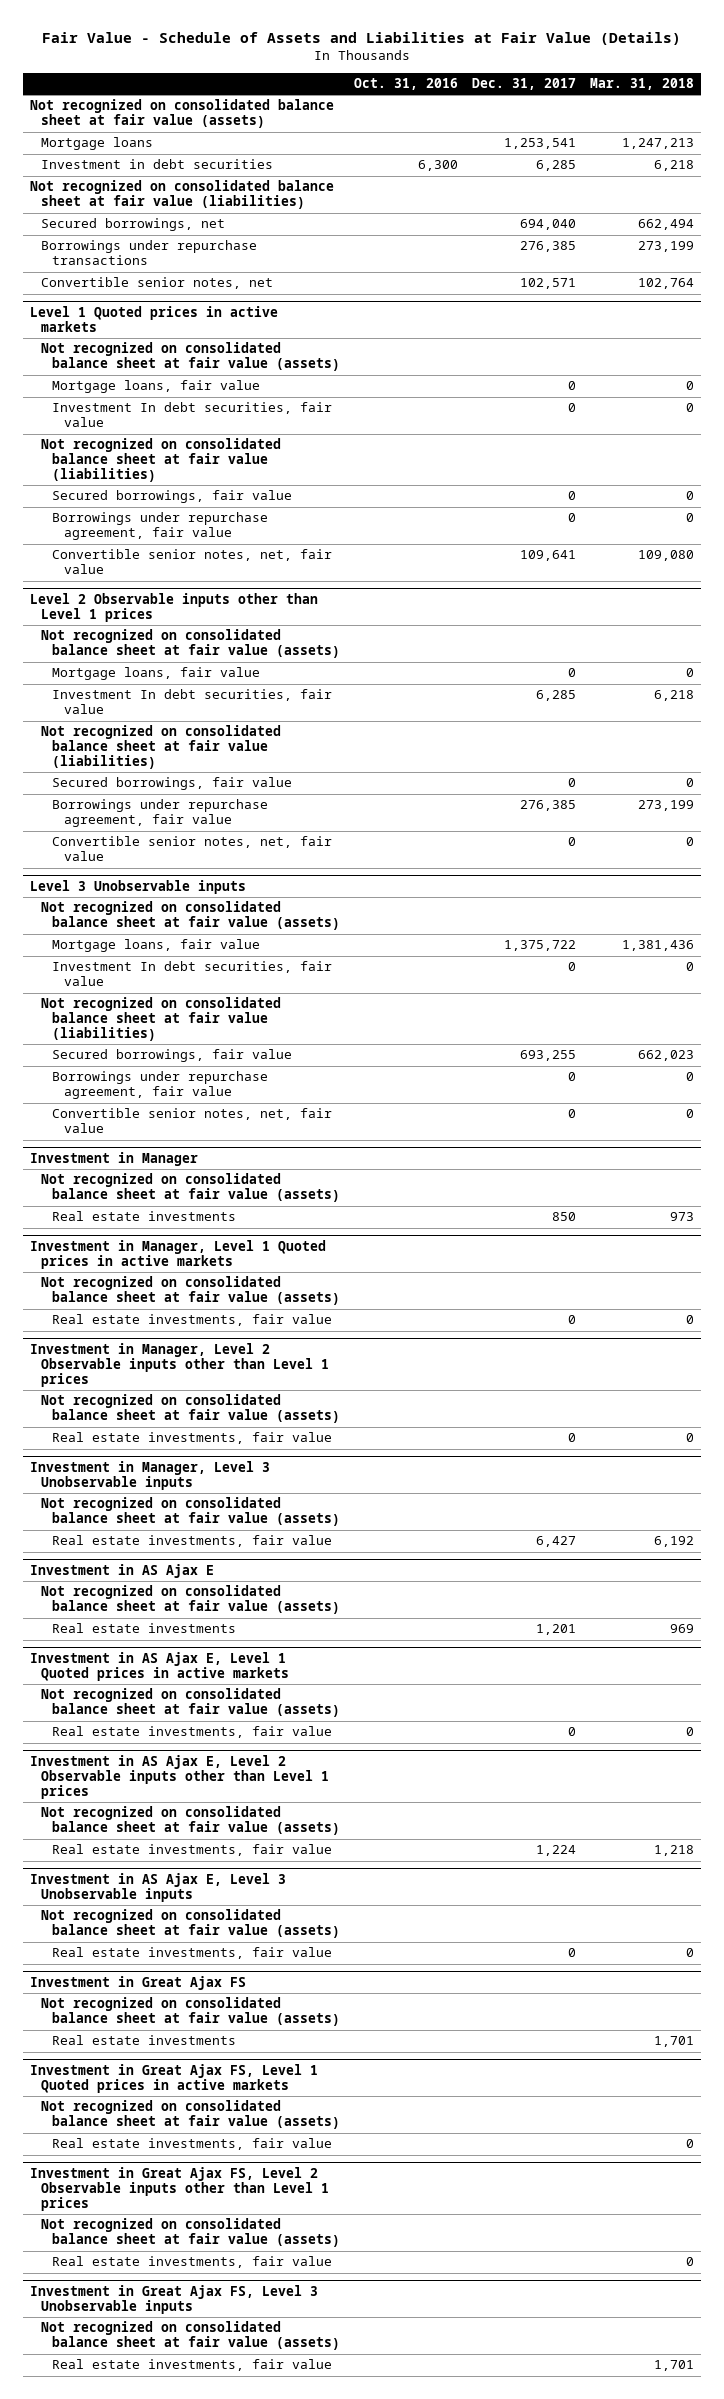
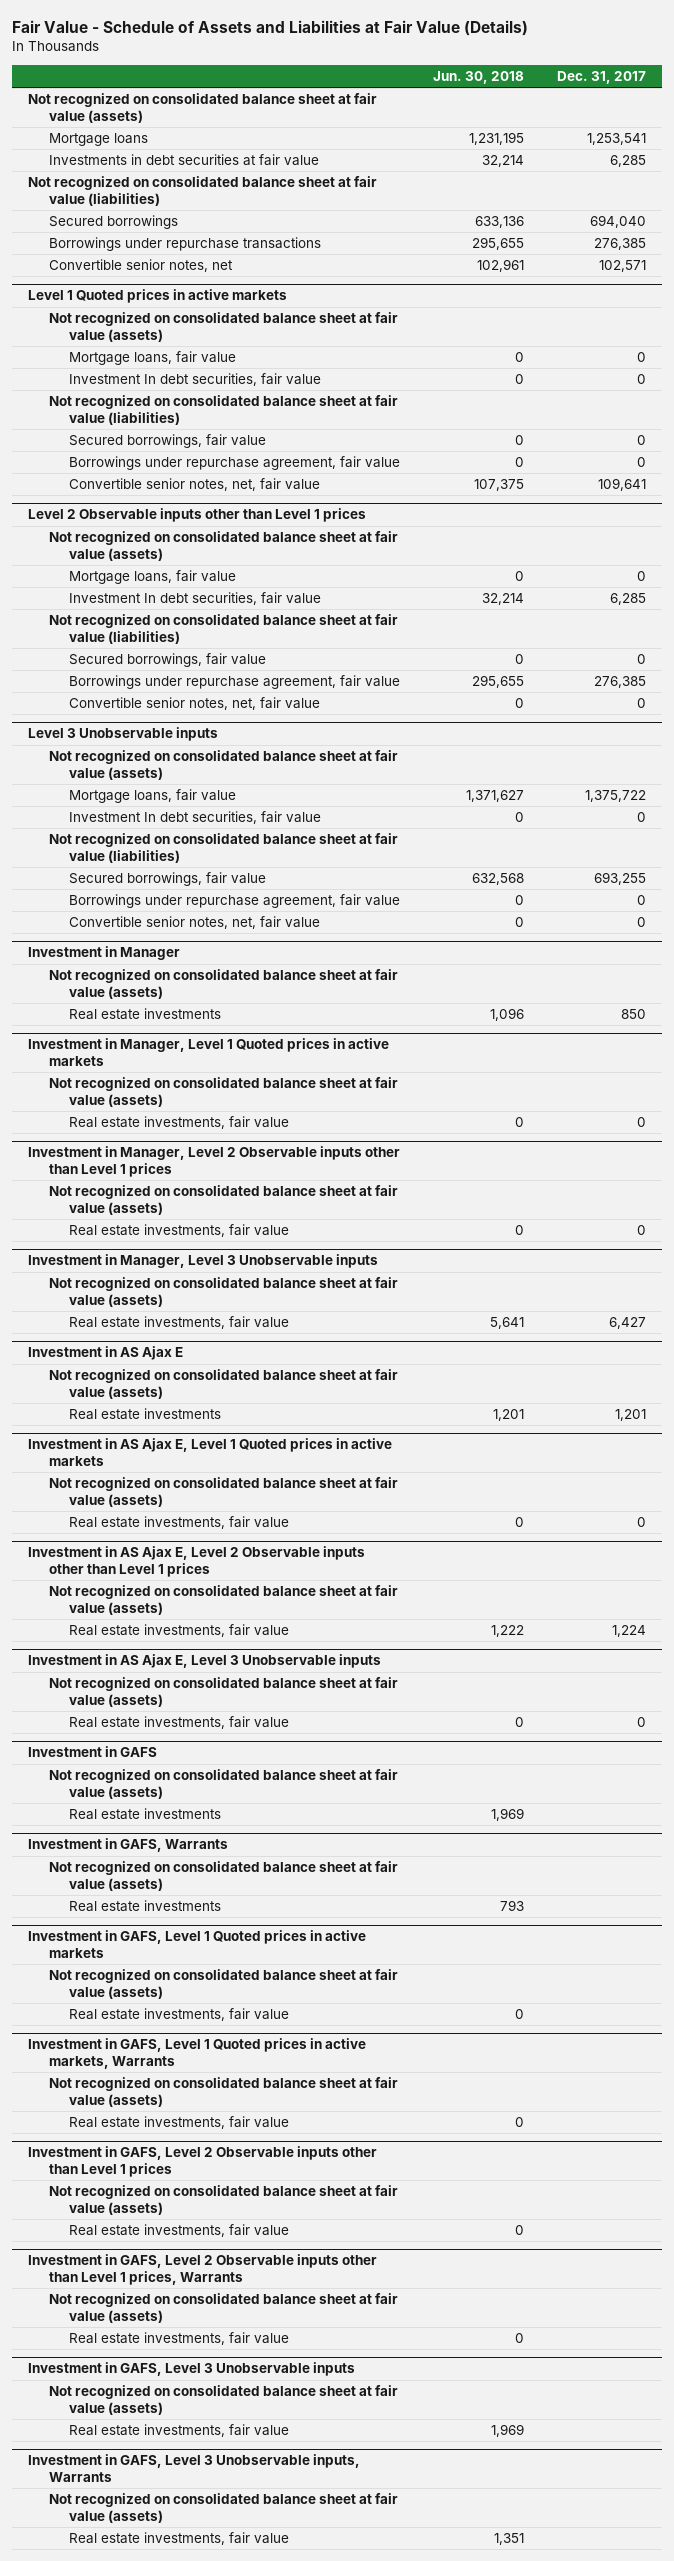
- | Oct. 31, 2016 | Dec. 31, 2017 | Mar. 31, 2018
+ | Jun. 30, 2018 | Dec. 31, 2017
- Investment in debt securities | 6,300 | 6,285 | 6,218
+ Investments in debt securities at fair value | 32,214 | 6,285
- Secured borrowings, net | | 694,040 | 662,494
+ Secured borrowings | 633,136 | 694,040
- Investment in Great Ajax FS
+ Investment in GAFS
- Investment in Great Ajax FS, Level 1 Quoted prices in active markets
+ Investment in GAFS, Warrants
+ Real estate investments | 793 |
+ Investment in GAFS, Level 1 Quoted prices in active markets
+ Not recognized on consolidated balance sheet at fair value (assets)
- Investment in Great Ajax FS, Level 2 Observable inputs other than Level 1 prices
+ Investment in GAFS, Level 1 Quoted prices in active markets, Warrants
- Investment in Great Ajax FS, Level 3 Unobservable inputs
+ Investment in GAFS, Level 2 Observable inputs other than Level 1 prices
+ Investment in GAFS, Level 2 Observable inputs other than Level 1 prices, Warrants
+ Not recognized on consolidated balance sheet at fair value (assets)
+ Real estate investments, fair value | 0 |
+ Investment in GAFS, Level 3 Unobservable inputs
+ Not recognized on consolidated balance sheet at fair value (assets)
+ Real estate investments, fair value | 1,969 |
+ Investment in GAFS, Level 3 Unobservable inputs, Warrants
+ Not recognized on consolidated balance sheet at fair value (assets)
+ Real estate investments, fair value | 1,351 |

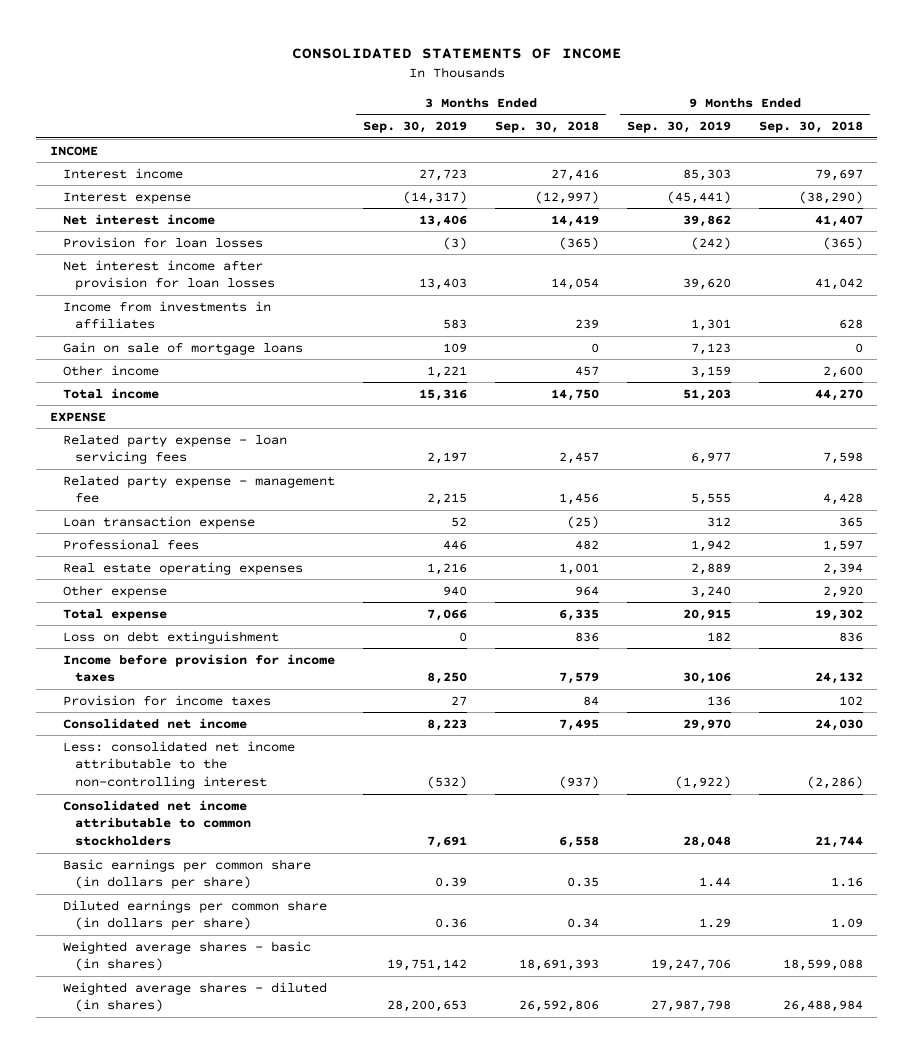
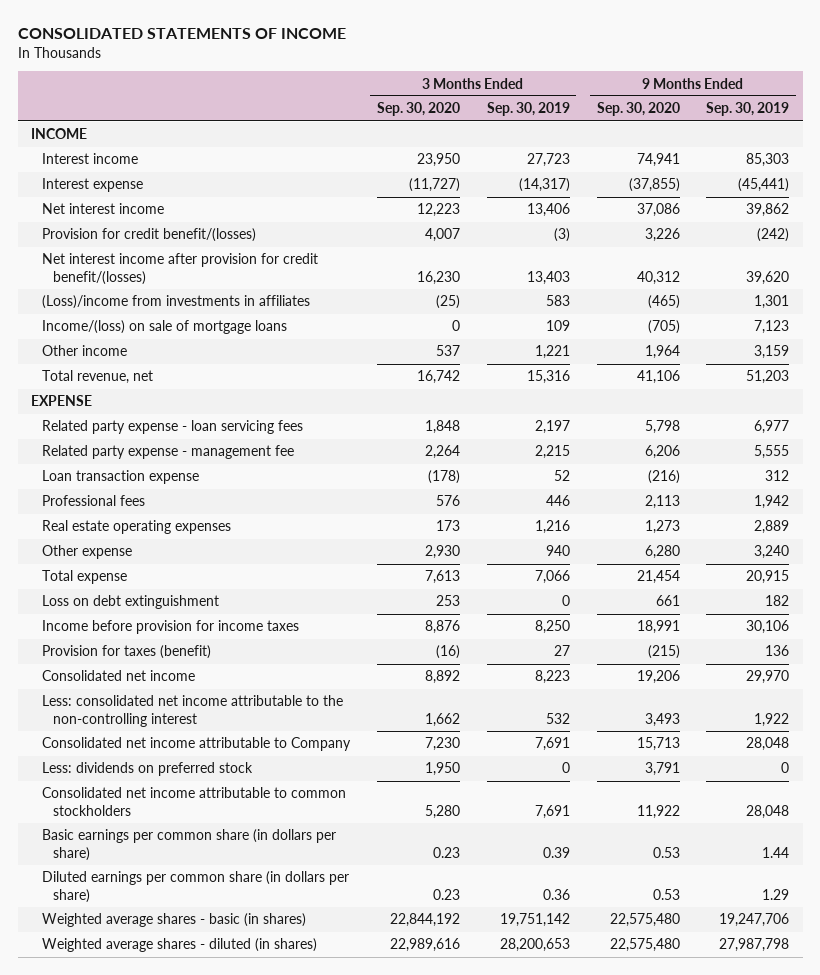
- | 3 Months Ended Sep. 30, 2019 | 3 Months Ended Sep. 30, 2018 | 9 Months Ended Sep. 30, 2019 | 9 Months Ended Sep. 30, 2018
+ | 3 Months Ended Sep. 30, 2020 | 3 Months Ended Sep. 30, 2019 | 9 Months Ended Sep. 30, 2020 | 9 Months Ended Sep. 30, 2019
- Provision for loan losses | (3) | (365) | (242) | (365)
- Net interest income after provision for loan losses | 13,403 | 14,054 | 39,620 | 41,042
- Income from investments in affiliates | 583 | 239 | 1,301 | 628
- Gain on sale of mortgage loans | 109 | 0 | 7,123 | 0
+ Provision for credit benefit/(losses) | 4,007 | (3) | 3,226 | (242)
+ Net interest income after provision for credit benefit/(losses) | 16,230 | 13,403 | 40,312 | 39,620
+ (Loss)/income from investments in affiliates | (25) | 583 | (465) | 1,301
+ Income/(loss) on sale of mortgage loans | 0 | 109 | (705) | 7,123
- Total income | 15,316 | 14,750 | 51,203 | 44,270
+ Total revenue, net | 16,742 | 15,316 | 41,106 | 51,203
- Provision for income taxes | 27 | 84 | 136 | 102
+ Provision for taxes (benefit) | (16) | 27 | (215) | 136
- Less: consolidated net income attributable to the non-controlling interest | (532) | (937) | (1,922) | (2,286)
+ Less: consolidated net income attributable to the non-controlling interest | 1,662 | 532 | 3,493 | 1,922
+ Consolidated net income attributable to Company | 7,230 | 7,691 | 15,713 | 28,048
+ Less: dividends on preferred stock | 1,950 | 0 | 3,791 | 0

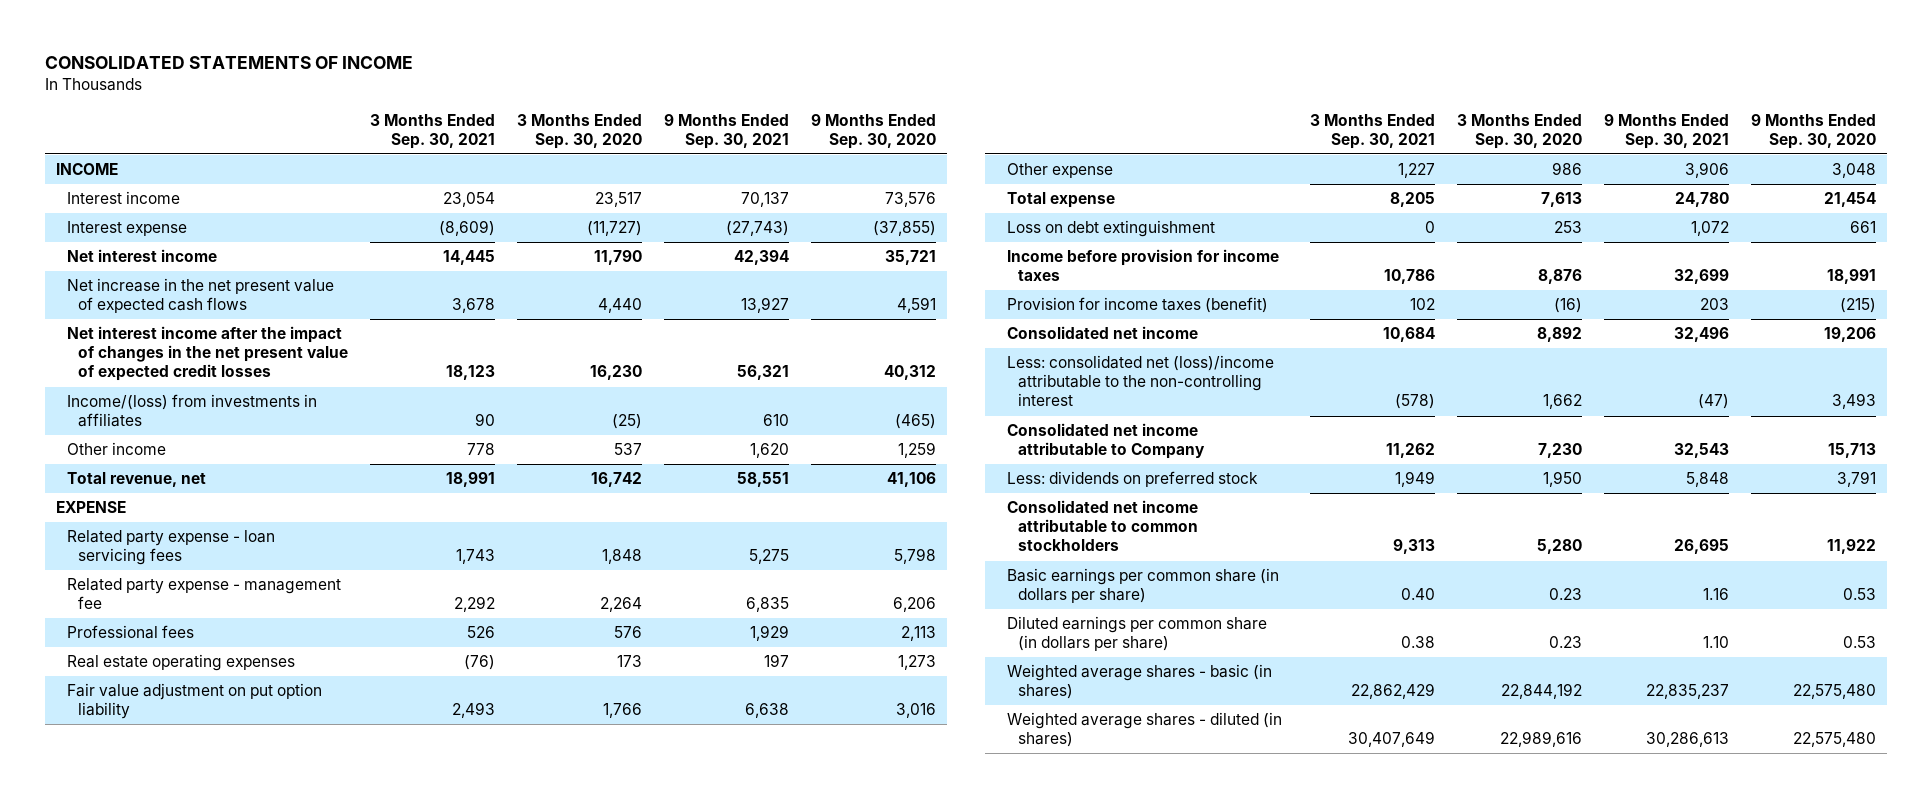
- | 3 Months Ended Sep. 30, 2020 | 3 Months Ended Sep. 30, 2019 | 9 Months Ended Sep. 30, 2020 | 9 Months Ended Sep. 30, 2019
+ | 3 Months Ended Sep. 30, 2021 | 3 Months Ended Sep. 30, 2020 | 9 Months Ended Sep. 30, 2021 | 9 Months Ended Sep. 30, 2020
- Interest income | 23,950 | 27,723 | 74,941 | 85,303
+ Interest income | 23,054 | 23,517 | 70,137 | 73,576
- Net interest income | 12,223 | 13,406 | 37,086 | 39,862
- Provision for credit benefit/(losses) | 4,007 | (3) | 3,226 | (242)
- Net interest income after provision for credit benefit/(losses) | 16,230 | 13,403 | 40,312 | 39,620
- (Loss)/income from investments in affiliates | (25) | 583 | (465) | 1,301
- Income/(loss) on sale of mortgage loans | 0 | 109 | (705) | 7,123
- Other income | 537 | 1,221 | 1,964 | 3,159
+ Net interest income | 14,445 | 11,790 | 42,394 | 35,721
+ Net increase in the net present value of expected cash flows | 3,678 | 4,440 | 13,927 | 4,591
+ Net interest income after the impact of changes in the net present value of expected credit losses | 18,123 | 16,230 | 56,321 | 40,312
+ Income/(loss) from investments in affiliates | 90 | (25) | 610 | (465)
+ Other income | 778 | 537 | 1,620 | 1,259
- Loan transaction expense | (178) | 52 | (216) | 312
- Other expense | 2,930 | 940 | 6,280 | 3,240
+ Fair value adjustment on put option liability | 2,493 | 1,766 | 6,638 | 3,016
+ Other expense | 1,227 | 986 | 3,906 | 3,048
- Provision for taxes (benefit) | (16) | 27 | (215) | 136
+ Provision for income taxes (benefit) | 102 | (16) | 203 | (215)
- Less: consolidated net income attributable to the non-controlling interest | 1,662 | 532 | 3,493 | 1,922
+ Less: consolidated net (loss)/income attributable to the non-controlling interest | (578) | 1,662 | (47) | 3,493

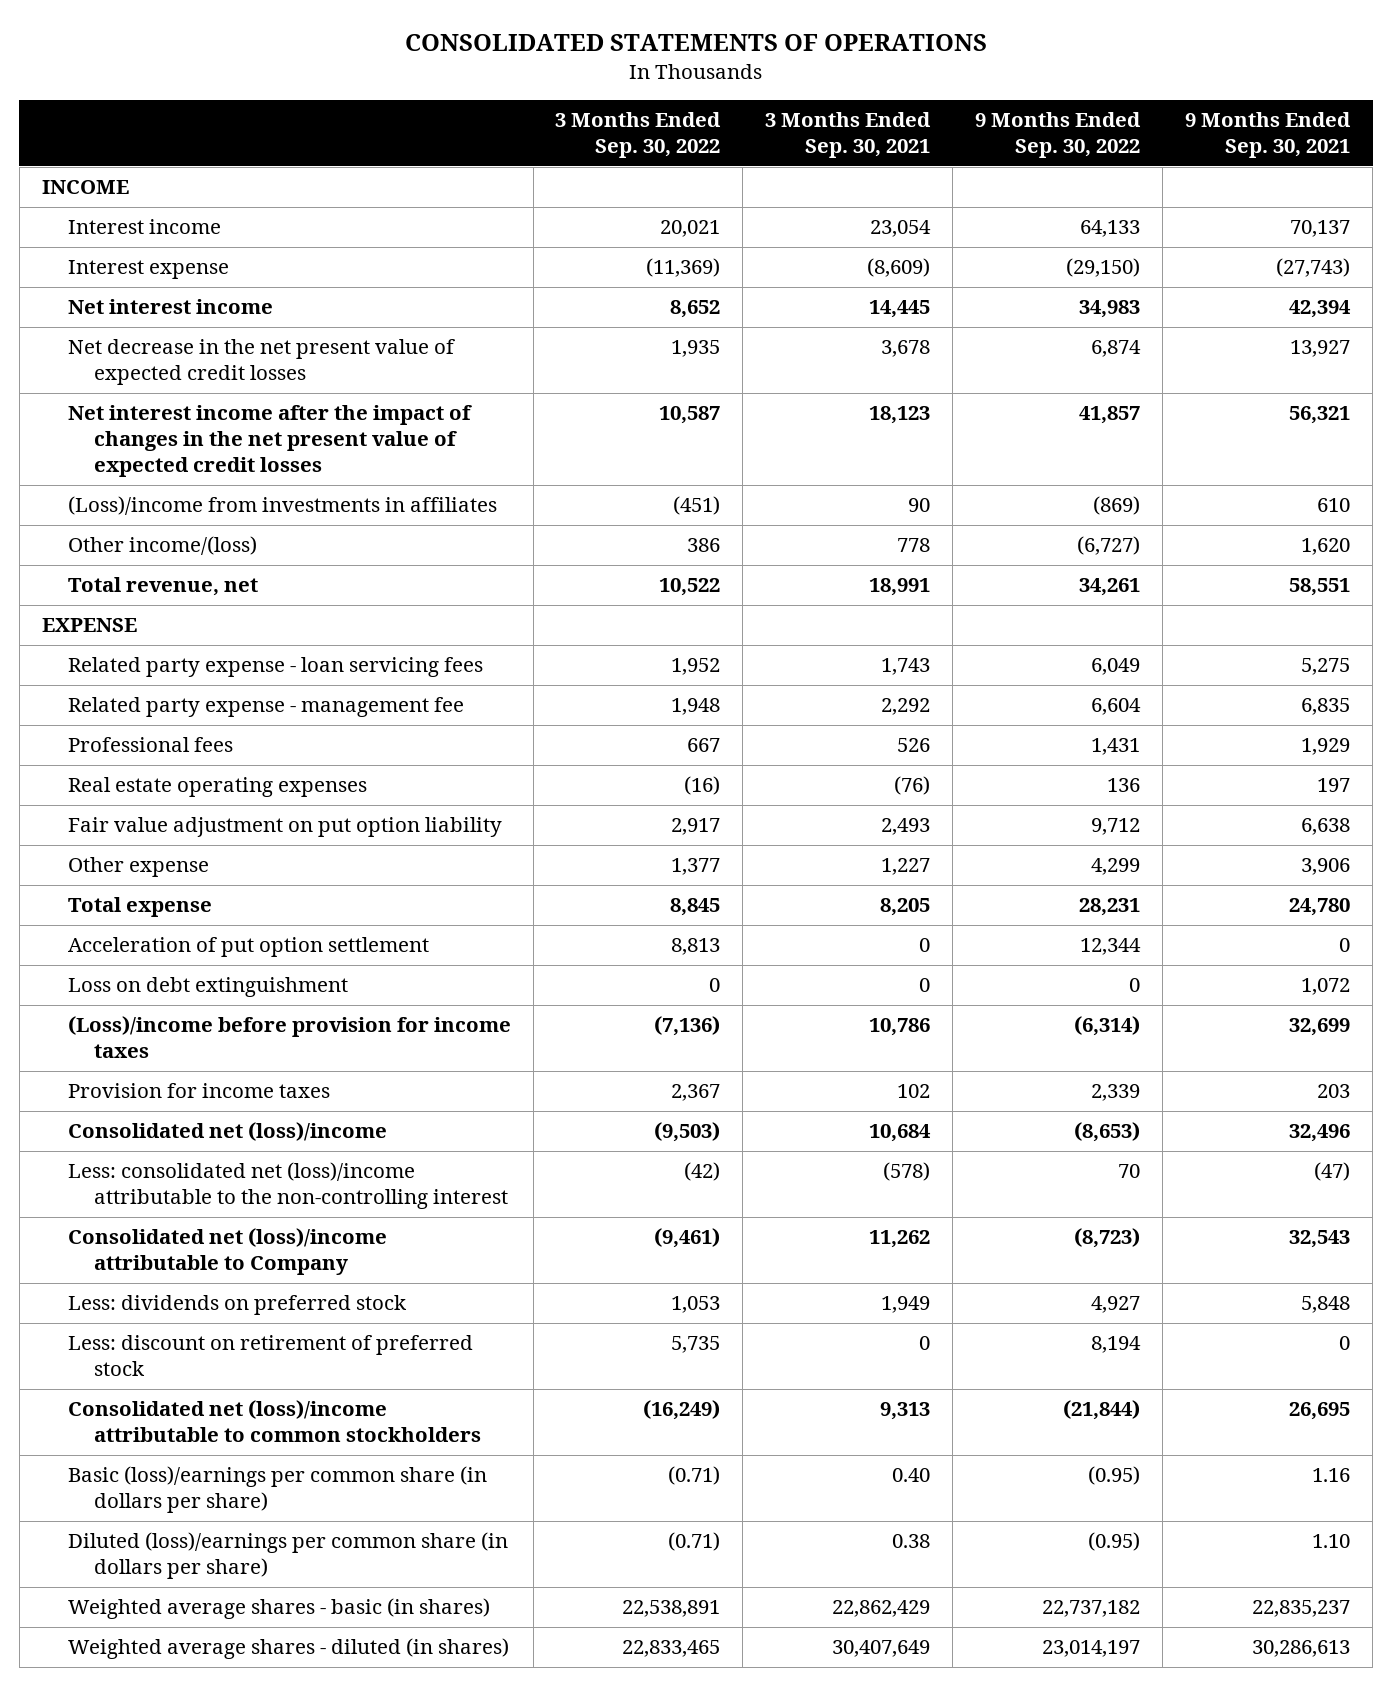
- CONSOLIDATED STATEMENTS OF INCOME
+ CONSOLIDATED STATEMENTS OF OPERATIONS
- | 3 Months Ended Sep. 30, 2021 | 3 Months Ended Sep. 30, 2020 | 9 Months Ended Sep. 30, 2021 | 9 Months Ended Sep. 30, 2020
+ | 3 Months Ended Sep. 30, 2022 | 3 Months Ended Sep. 30, 2021 | 9 Months Ended Sep. 30, 2022 | 9 Months Ended Sep. 30, 2021
- Net increase in the net present value of expected cash flows | 3,678 | 4,440 | 13,927 | 4,591
+ Net decrease in the net present value of expected credit losses | 1,935 | 3,678 | 6,874 | 13,927
- Income/(loss) from investments in affiliates | 90 | (25) | 610 | (465)
- Other income | 778 | 537 | 1,620 | 1,259
+ (Loss)/income from investments in affiliates | (451) | 90 | (869) | 610
+ Other income/(loss) | 386 | 778 | (6,727) | 1,620
+ Acceleration of put option settlement | 8,813 | 0 | 12,344 | 0
- Income before provision for income taxes | 10,786 | 8,876 | 32,699 | 18,991
- Provision for income taxes (benefit) | 102 | (16) | 203 | (215)
- Consolidated net income | 10,684 | 8,892 | 32,496 | 19,206
+ (Loss)/income before provision for income taxes | (7,136) | 10,786 | (6,314) | 32,699
+ Provision for income taxes | 2,367 | 102 | 2,339 | 203
+ Consolidated net (loss)/income | (9,503) | 10,684 | (8,653) | 32,496
- Consolidated net income attributable to Company | 11,262 | 7,230 | 32,543 | 15,713
+ Consolidated net (loss)/income attributable to Company | (9,461) | 11,262 | (8,723) | 32,543
- Consolidated net income attributable to common stockholders | 9,313 | 5,280 | 26,695 | 11,922
- Basic earnings per common share (in dollars per share) | 0.40 | 0.23 | 1.16 | 0.53
- Diluted earnings per common share (in dollars per share) | 0.38 | 0.23 | 1.10 | 0.53
+ Less: discount on retirement of preferred stock | 5,735 | 0 | 8,194 | 0
+ Consolidated net (loss)/income attributable to common stockholders | (16,249) | 9,313 | (21,844) | 26,695
+ Basic (loss)/earnings per common share (in dollars per share) | (0.71) | 0.40 | (0.95) | 1.16
+ Diluted (loss)/earnings per common share (in dollars per share) | (0.71) | 0.38 | (0.95) | 1.10

